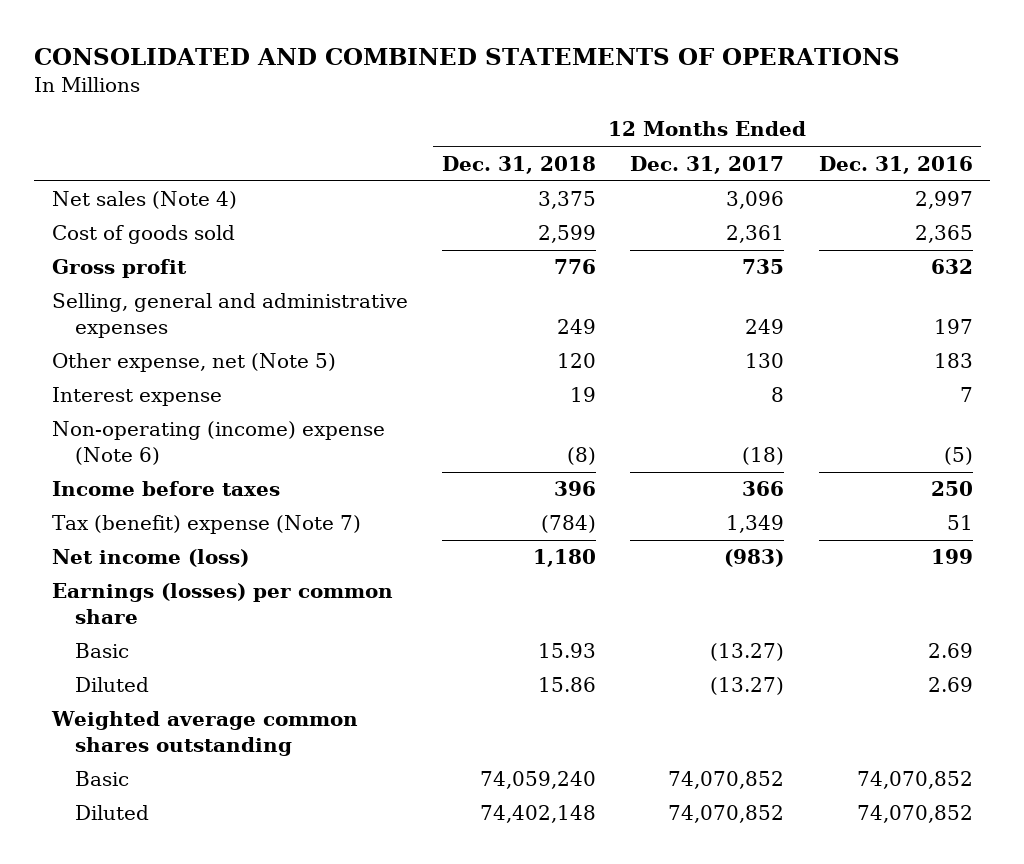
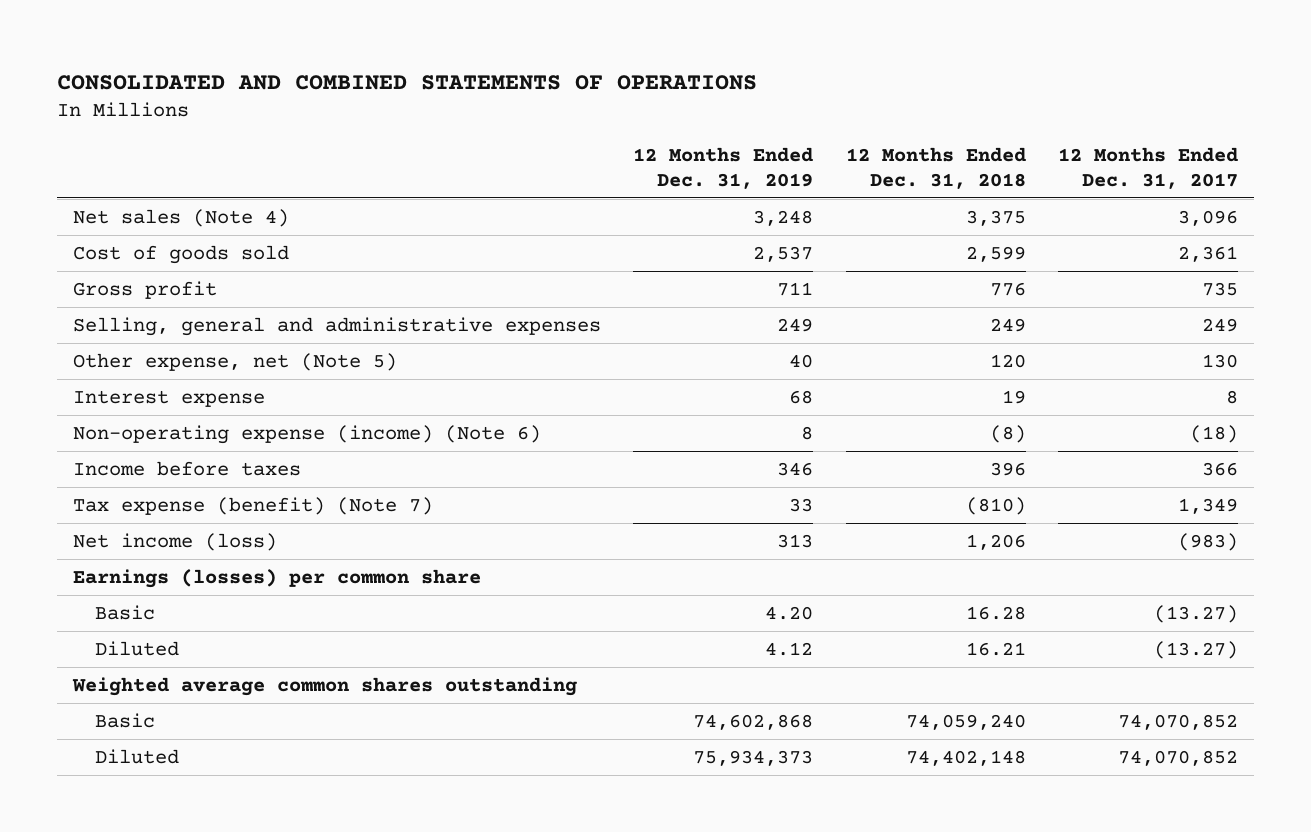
- | 12 Months Ended Dec. 31, 2018 | 12 Months Ended Dec. 31, 2017 | 12 Months Ended Dec. 31, 2016
+ | 12 Months Ended Dec. 31, 2019 | 12 Months Ended Dec. 31, 2018 | 12 Months Ended Dec. 31, 2017
- Non-operating (income) expense (Note 6) | (8) | (18) | (5)
+ Non-operating expense (income) (Note 6) | 8 | (8) | (18)
- Tax (benefit) expense (Note 7) | (784) | 1,349 | 51
- Net income (loss) | 1,180 | (983) | 199
+ Tax expense (benefit) (Note 7) | 33 | (810) | 1,349
+ Net income (loss) | 313 | 1,206 | (983)
- Basic | 15.93 | (13.27) | 2.69
- Diluted | 15.86 | (13.27) | 2.69
+ Basic | 4.20 | 16.28 | (13.27)
+ Diluted | 4.12 | 16.21 | (13.27)

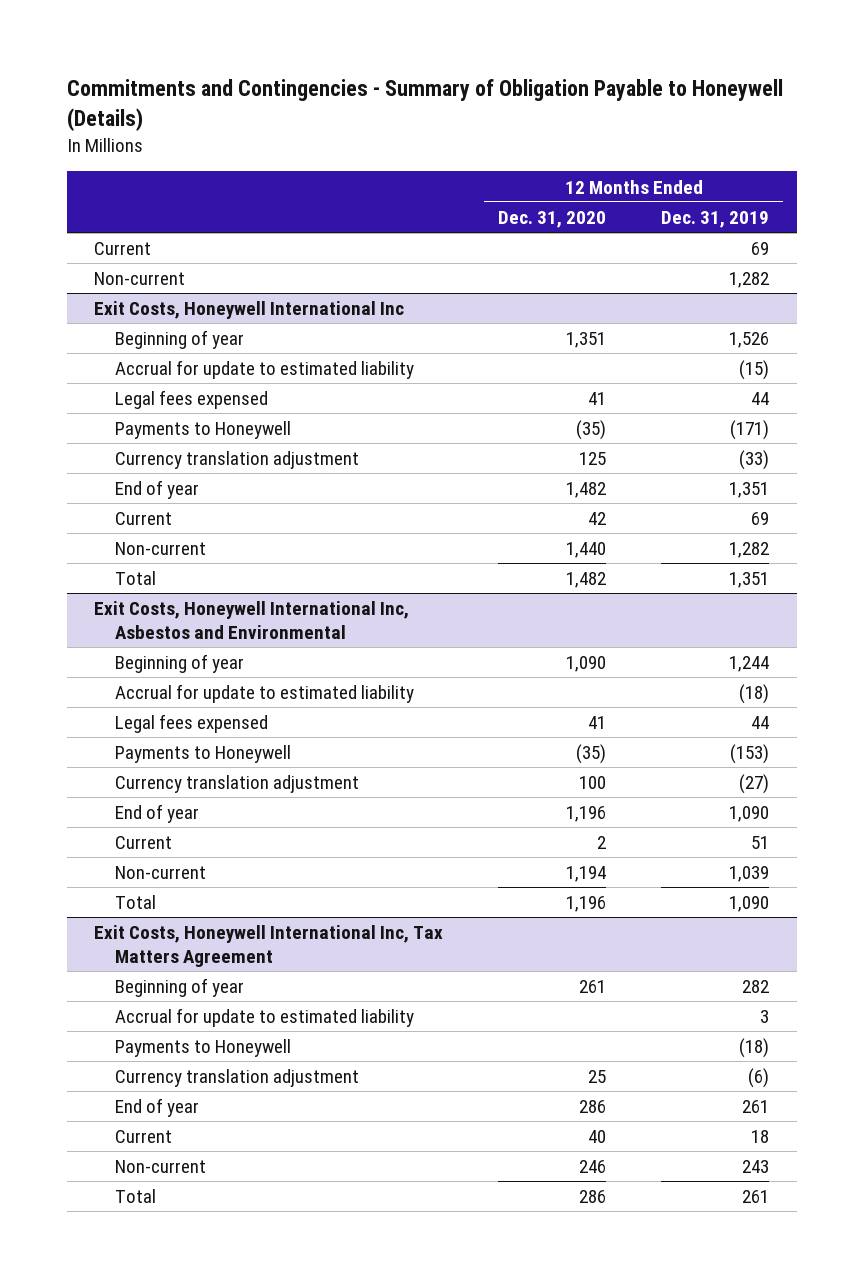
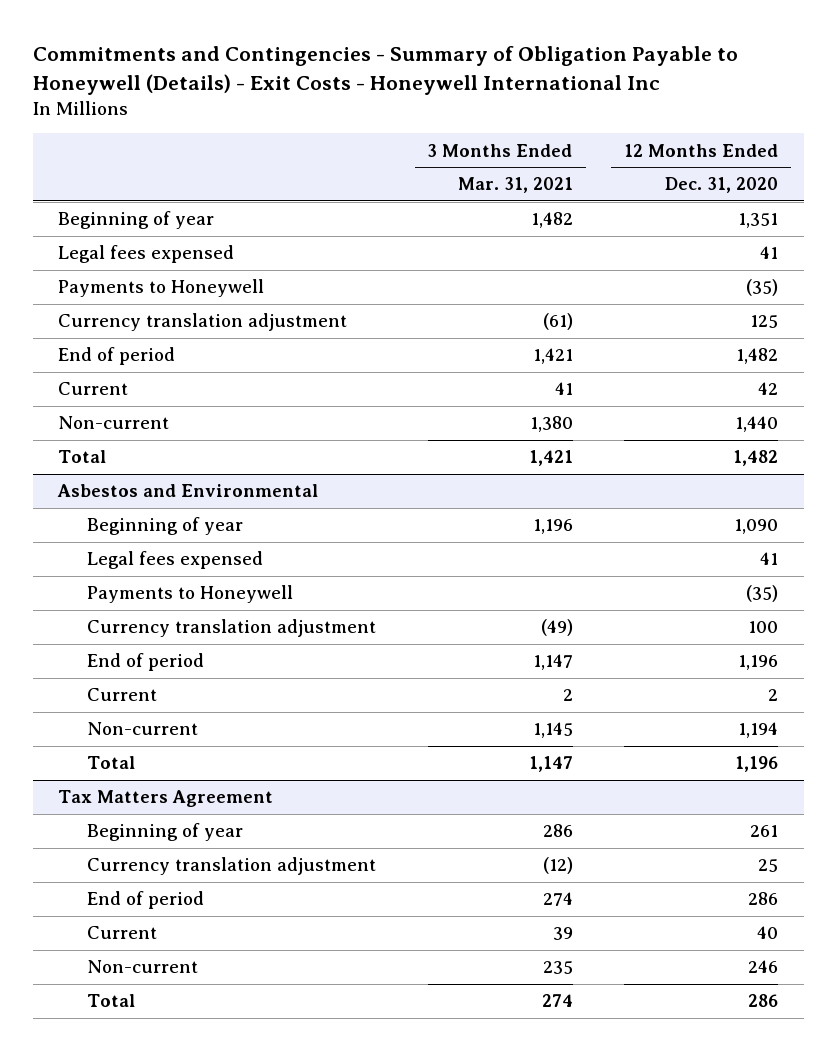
- Commitments and Contingencies - Summary of Obligation Payable to Honeywell (Details)
+ Commitments and Contingencies - Summary of Obligation Payable to Honeywell (Details) - Exit Costs - Honeywell International Inc
- | 12 Months Ended Dec. 31, 2020 | 12 Months Ended Dec. 31, 2019
+ | 3 Months Ended Mar. 31, 2021 | 12 Months Ended Dec. 31, 2020
- Current | | 69
- Non-current | | 1,282
- Exit Costs, Honeywell International Inc
- Accrual for update to estimated liability | | (15)
- End of year | 1,482 | 1,351
+ End of period | 1,421 | 1,482
- Exit Costs, Honeywell International Inc, Asbestos and Environmental
+ Asbestos and Environmental
- Accrual for update to estimated liability | | (18)
- End of year | 1,196 | 1,090
+ End of period | 1,147 | 1,196
- Exit Costs, Honeywell International Inc, Tax Matters Agreement
+ Tax Matters Agreement
- Accrual for update to estimated liability | | 3
- Payments to Honeywell | | (18)
- End of year | 286 | 261
+ End of period | 274 | 286

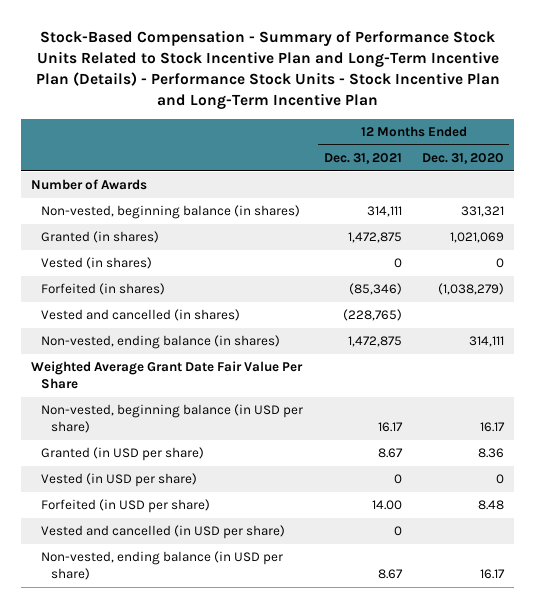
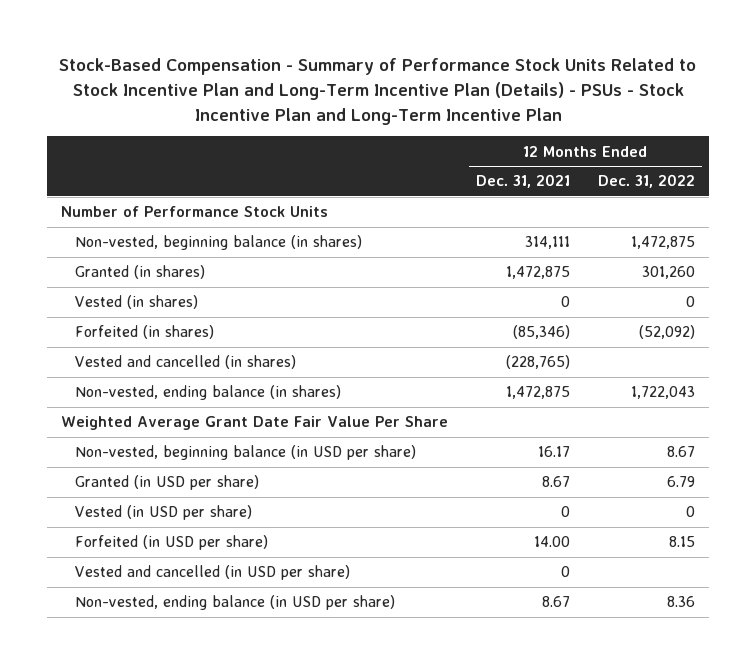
- Stock-Based Compensation - Summary of Performance Stock Units Related to Stock Incentive Plan and Long-Term Incentive Plan (Details) - Performance Stock Units - Stock Incentive Plan and Long-Term Incentive Plan
+ Stock-Based Compensation - Summary of Performance Stock Units Related to Stock Incentive Plan and Long-Term Incentive Plan (Details) - PSUs - Stock Incentive Plan and Long-Term Incentive Plan
- | 12 Months Ended Dec. 31, 2021 | 12 Months Ended Dec. 31, 2020
+ | 12 Months Ended Dec. 31, 2021 | 12 Months Ended Dec. 31, 2022
- Number of Awards
+ Number of Performance Stock Units

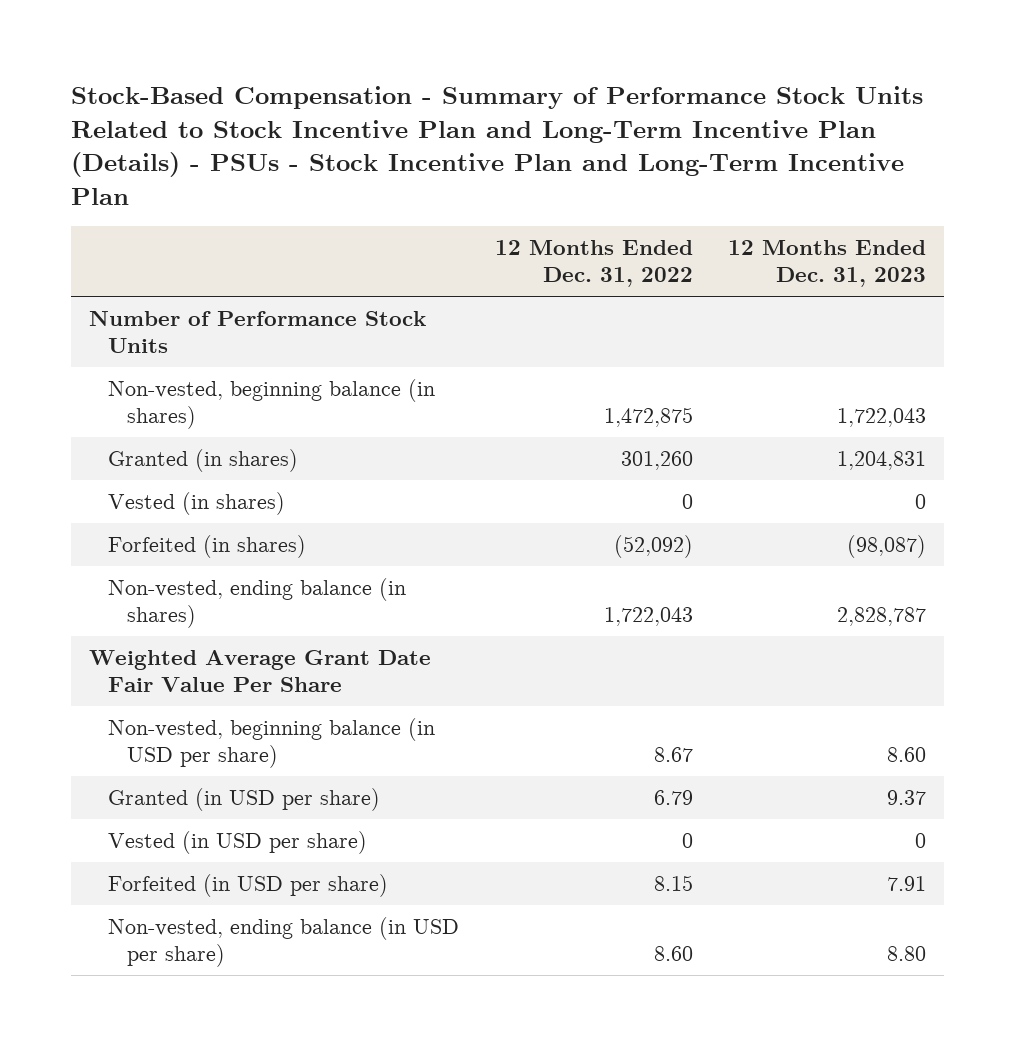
- | 12 Months Ended Dec. 31, 2021 | 12 Months Ended Dec. 31, 2022
+ | 12 Months Ended Dec. 31, 2022 | 12 Months Ended Dec. 31, 2023
- Vested and cancelled (in shares) | (228,765) |
- Vested and cancelled (in USD per share) | 0 |
- Non-vested, ending balance (in USD per share) | 8.67 | 8.36
+ Non-vested, ending balance (in USD per share) | 8.60 | 8.80

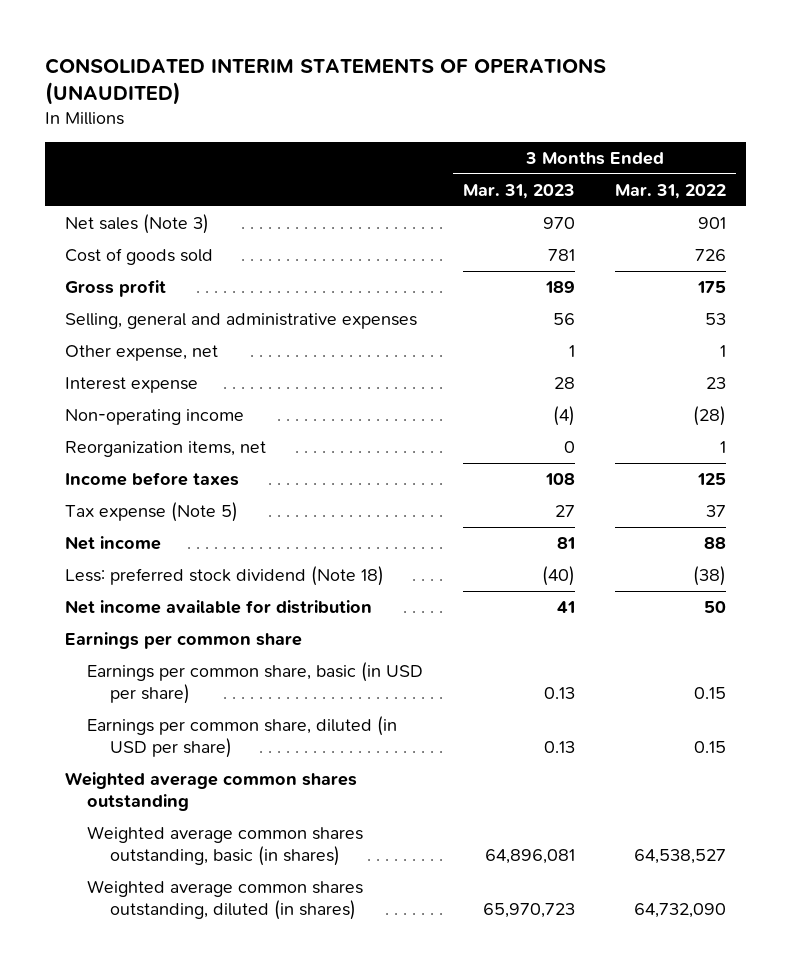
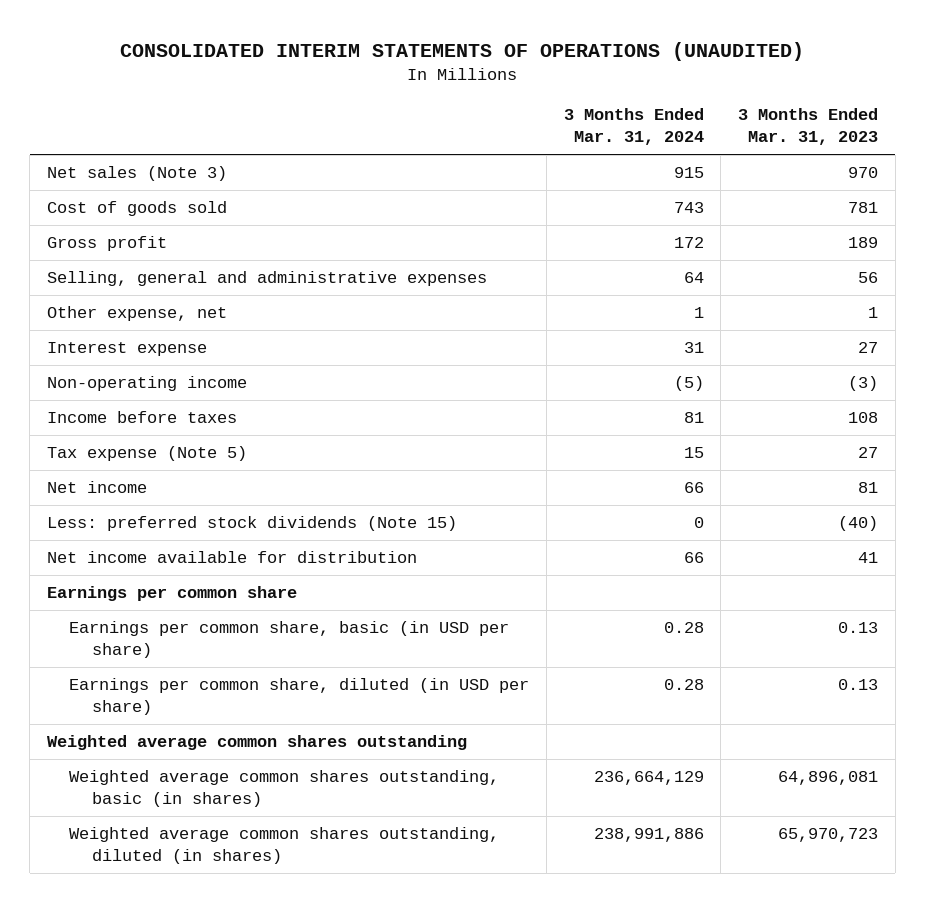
- | 3 Months Ended Mar. 31, 2023 | 3 Months Ended Mar. 31, 2022
+ | 3 Months Ended Mar. 31, 2024 | 3 Months Ended Mar. 31, 2023
- Interest expense | 28 | 23
- Non-operating income | (4) | (28)
- Reorganization items, net | 0 | 1
+ Interest expense | 31 | 27
+ Non-operating income | (5) | (3)
- Less: preferred stock dividend (Note 18) | (40) | (38)
+ Less: preferred stock dividends (Note 15) | 0 | (40)

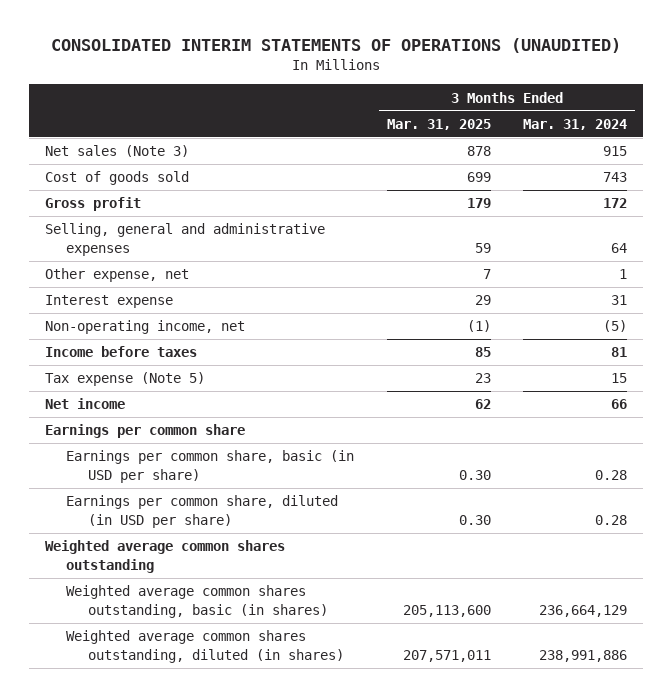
- | 3 Months Ended Mar. 31, 2024 | 3 Months Ended Mar. 31, 2023
+ | 3 Months Ended Mar. 31, 2025 | 3 Months Ended Mar. 31, 2024
- Non-operating income | (5) | (3)
+ Non-operating income, net | (1) | (5)
- Less: preferred stock dividends (Note 15) | 0 | (40)
- Net income available for distribution | 66 | 41

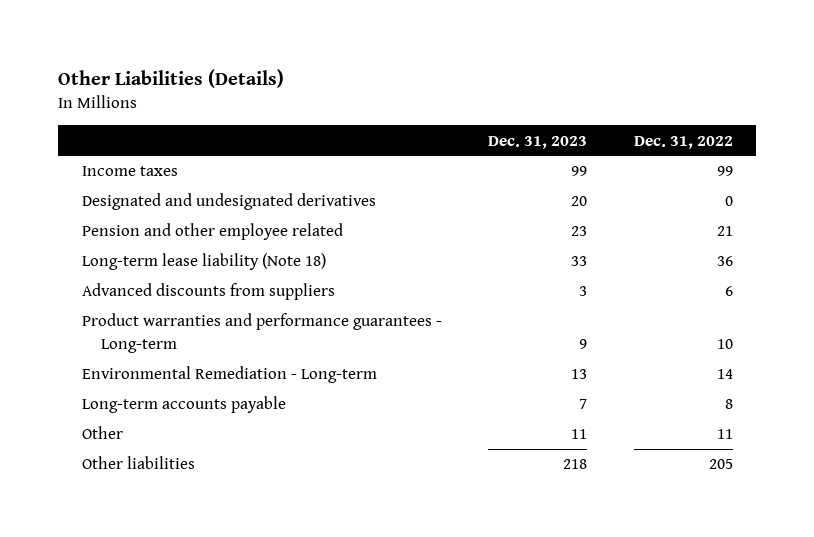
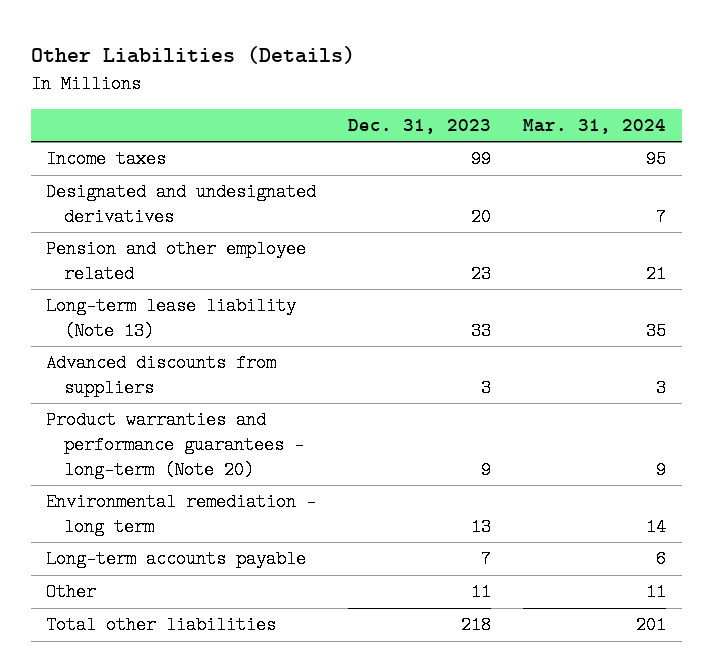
- | Dec. 31, 2023 | Dec. 31, 2022
+ | Dec. 31, 2023 | Mar. 31, 2024
- Long-term lease liability (Note 18) | 33 | 36
+ Long-term lease liability (Note 13) | 33 | 35
- Product warranties and performance guarantees - Long-term | 9 | 10
- Environmental Remediation - Long-term | 13 | 14
+ Product warranties and performance guarantees - long-term (Note 20) | 9 | 9
+ Environmental remediation - long term | 13 | 14
- Other liabilities | 218 | 205
+ Total other liabilities | 218 | 201

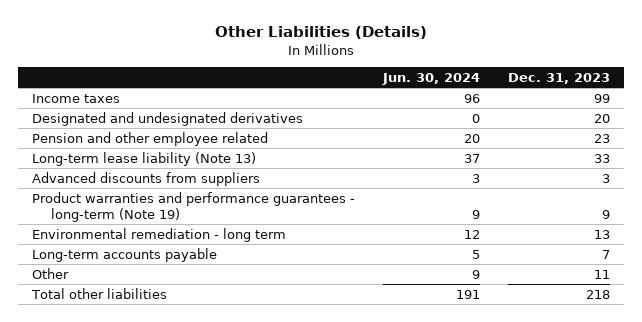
- | Dec. 31, 2023 | Mar. 31, 2024
+ | Jun. 30, 2024 | Dec. 31, 2023
- Product warranties and performance guarantees - long-term (Note 20) | 9 | 9
+ Product warranties and performance guarantees - long-term (Note 19) | 9 | 9

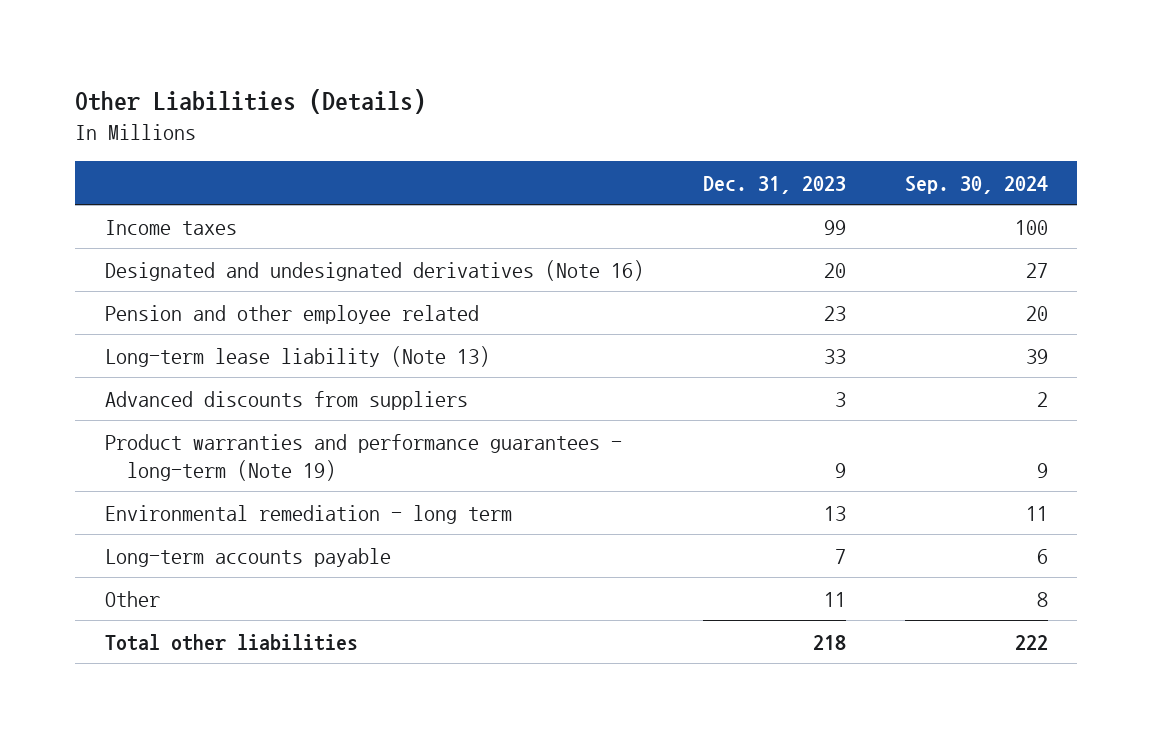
- | Jun. 30, 2024 | Dec. 31, 2023
+ | Dec. 31, 2023 | Sep. 30, 2024
- Designated and undesignated derivatives | 0 | 20
+ Designated and undesignated derivatives (Note 16) | 20 | 27

